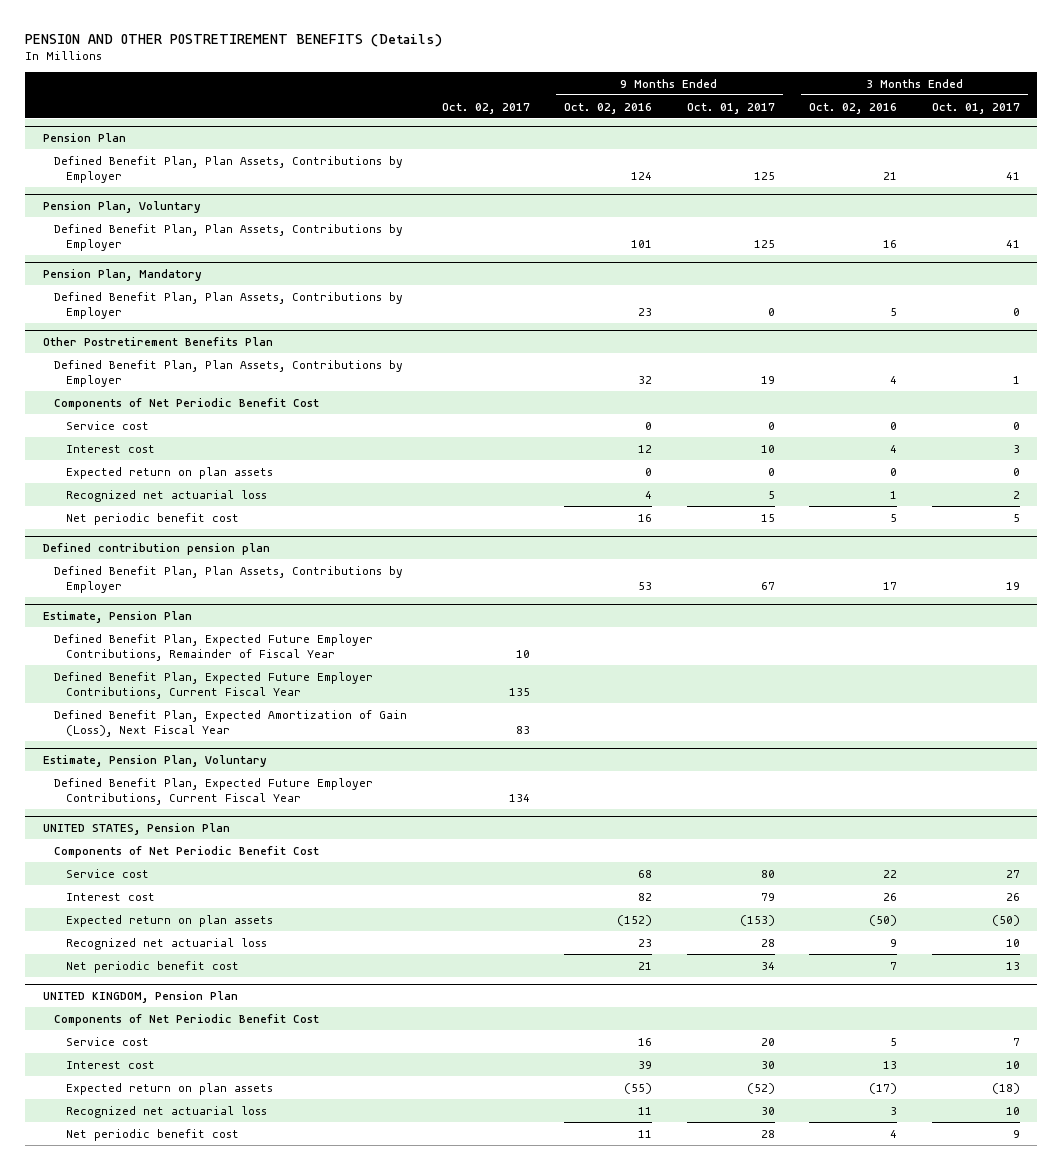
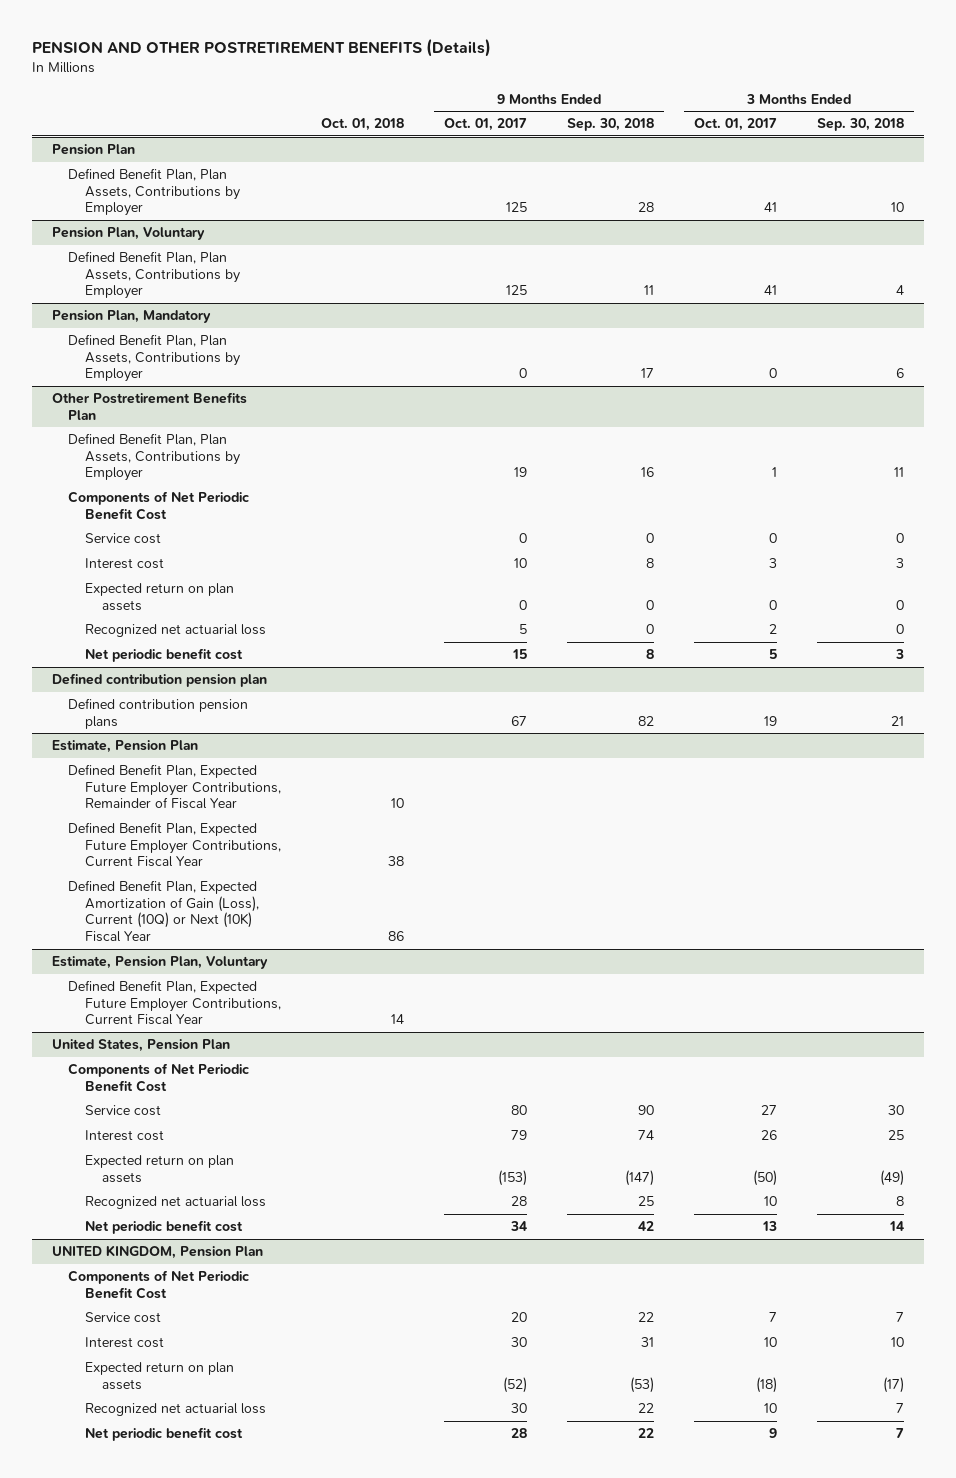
- | Oct. 02, 2017 | 9 Months Ended Oct. 02, 2016 | 9 Months Ended Oct. 01, 2017 | 3 Months Ended Oct. 02, 2016 | 3 Months Ended Oct. 01, 2017
+ | Oct. 01, 2018 | 9 Months Ended Oct. 01, 2017 | 9 Months Ended Sep. 30, 2018 | 3 Months Ended Oct. 01, 2017 | 3 Months Ended Sep. 30, 2018
@ Defined contribution pension plan
- Defined Benefit Plan, Plan Assets, Contributions by Employer | | 53 | 67 | 17 | 19
+ Defined contribution pension plans | | 67 | 82 | 19 | 21
@ Estimate, Pension Plan
- Defined Benefit Plan, Expected Amortization of Gain (Loss), Next Fiscal Year | 83 | | | |
+ Defined Benefit Plan, Expected Amortization of Gain (Loss), Current (10Q) or Next (10K) Fiscal Year | 86 | | | |
- UNITED STATES, Pension Plan
+ United States, Pension Plan

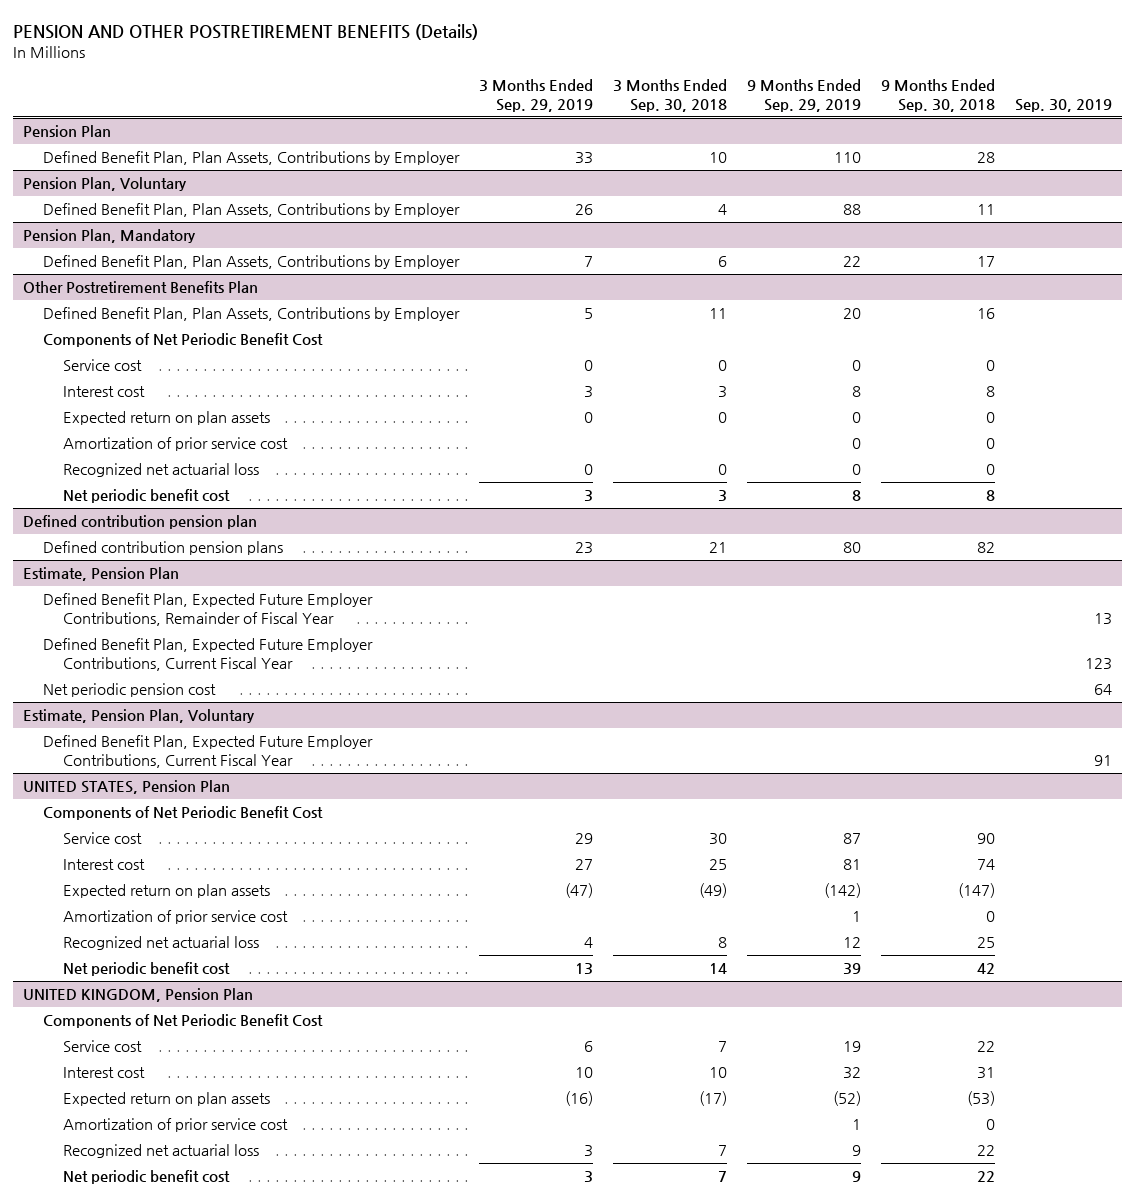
- | Oct. 01, 2018 | 9 Months Ended Oct. 01, 2017 | 9 Months Ended Sep. 30, 2018 | 3 Months Ended Oct. 01, 2017 | 3 Months Ended Sep. 30, 2018
+ | 3 Months Ended Sep. 29, 2019 | 3 Months Ended Sep. 30, 2018 | 9 Months Ended Sep. 29, 2019 | 9 Months Ended Sep. 30, 2018 | Sep. 30, 2019
@ Other Postretirement Benefits Plan
+ Amortization of prior service cost | | | 0 | 0 |
@ Estimate, Pension Plan
- Defined Benefit Plan, Expected Amortization of Gain (Loss), Current (10Q) or Next (10K) Fiscal Year | 86 | | | |
+ Net periodic pension cost | | | | | 64
- United States, Pension Plan
+ UNITED STATES, Pension Plan
+ Amortization of prior service cost | | | 1 | 0 |
@ UNITED KINGDOM, Pension Plan
+ Amortization of prior service cost | | | 1 | 0 |

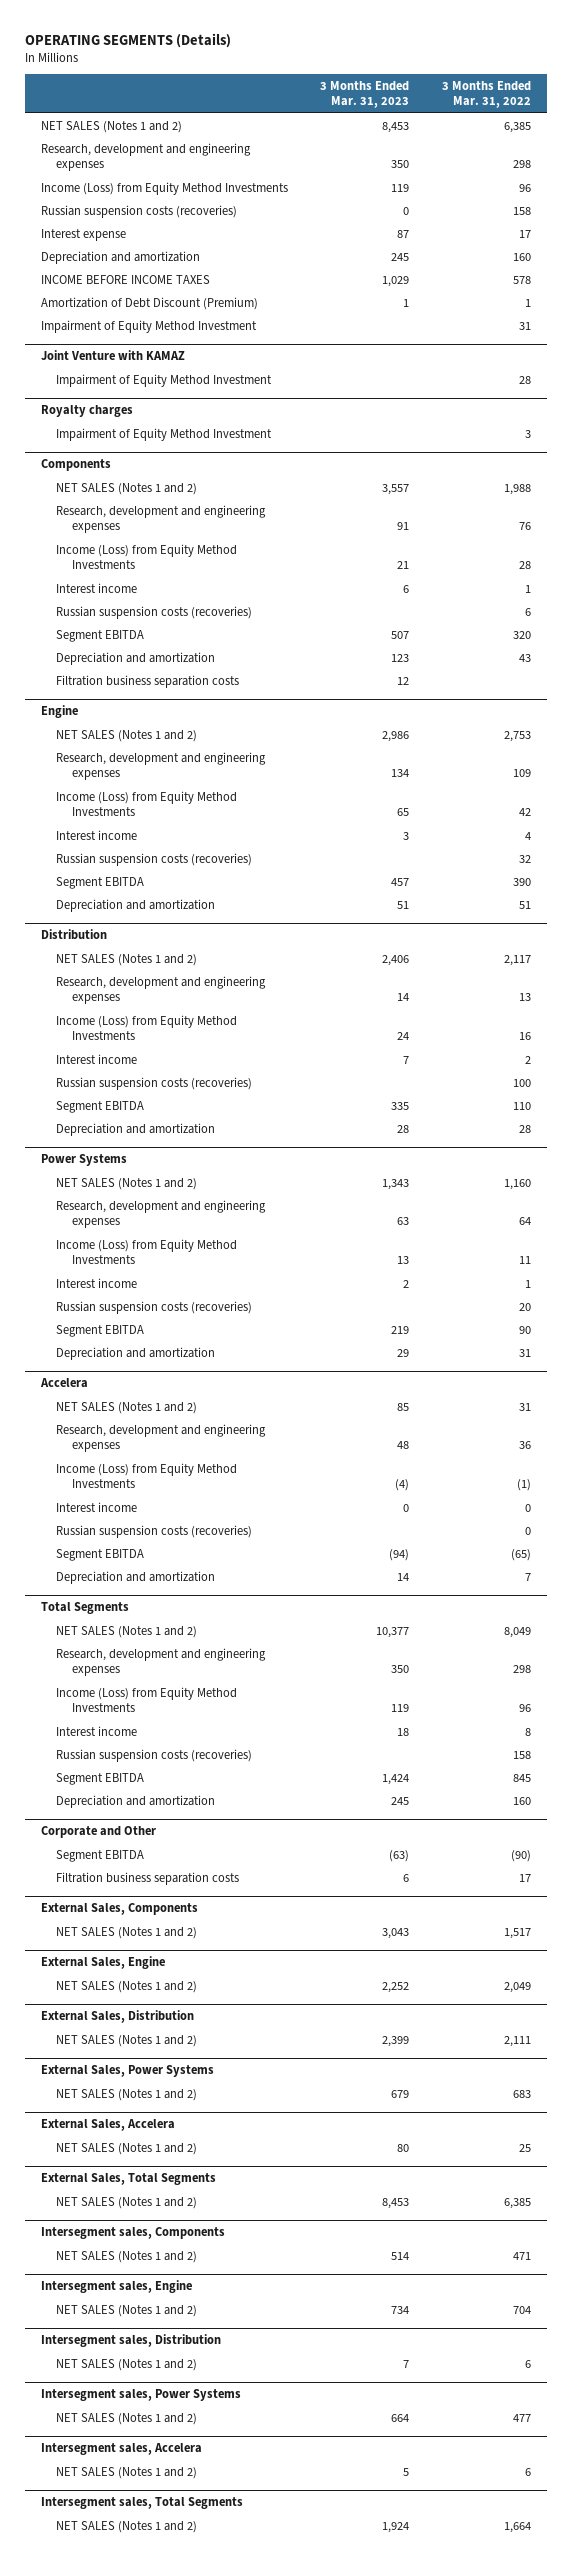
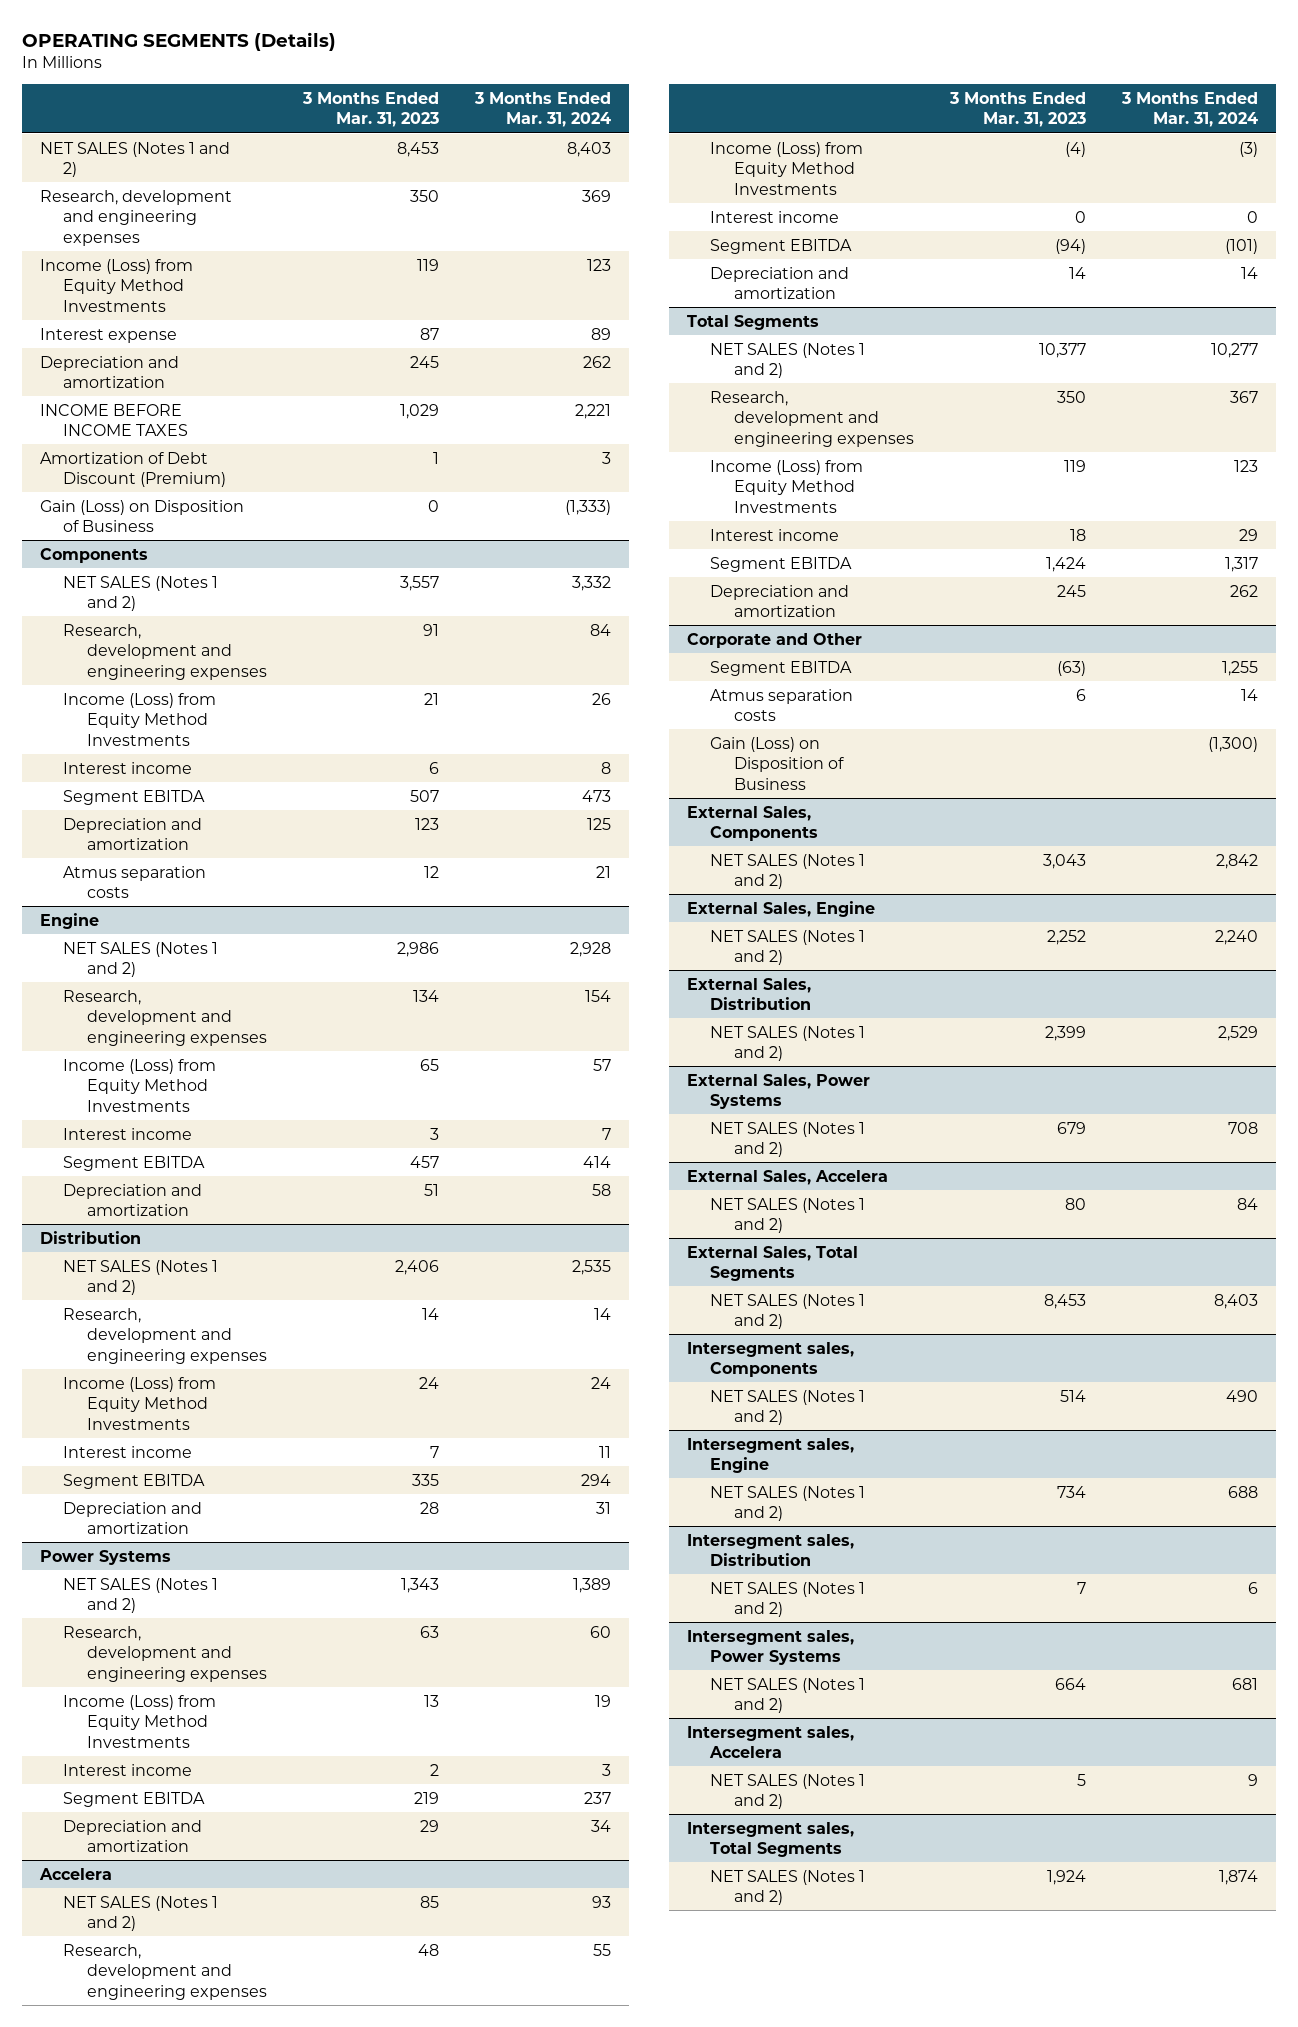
- | 3 Months Ended Mar. 31, 2023 | 3 Months Ended Mar. 31, 2022
+ | 3 Months Ended Mar. 31, 2023 | 3 Months Ended Mar. 31, 2024
- Russian suspension costs (recoveries) | 0 | 158
- Impairment of Equity Method Investment | | 31
- Joint Venture with KAMAZ
- Impairment of Equity Method Investment | | 28
- Royalty charges
- Impairment of Equity Method Investment | | 3
+ Gain (Loss) on Disposition of Business | 0 | (1,333)
@ Components
- Russian suspension costs (recoveries) | | 6
- Filtration business separation costs | 12 |
+ Atmus separation costs | 12 | 21
@ Engine
- Russian suspension costs (recoveries) | | 32
@ Distribution
- Russian suspension costs (recoveries) | | 100
@ Power Systems
- Russian suspension costs (recoveries) | | 20
@ Accelera
- Russian suspension costs (recoveries) | | 0
@ Total Segments
- Russian suspension costs (recoveries) | | 158
@ Corporate and Other
- Filtration business separation costs | 6 | 17
+ Atmus separation costs | 6 | 14
+ Gain (Loss) on Disposition of Business | | (1,300)

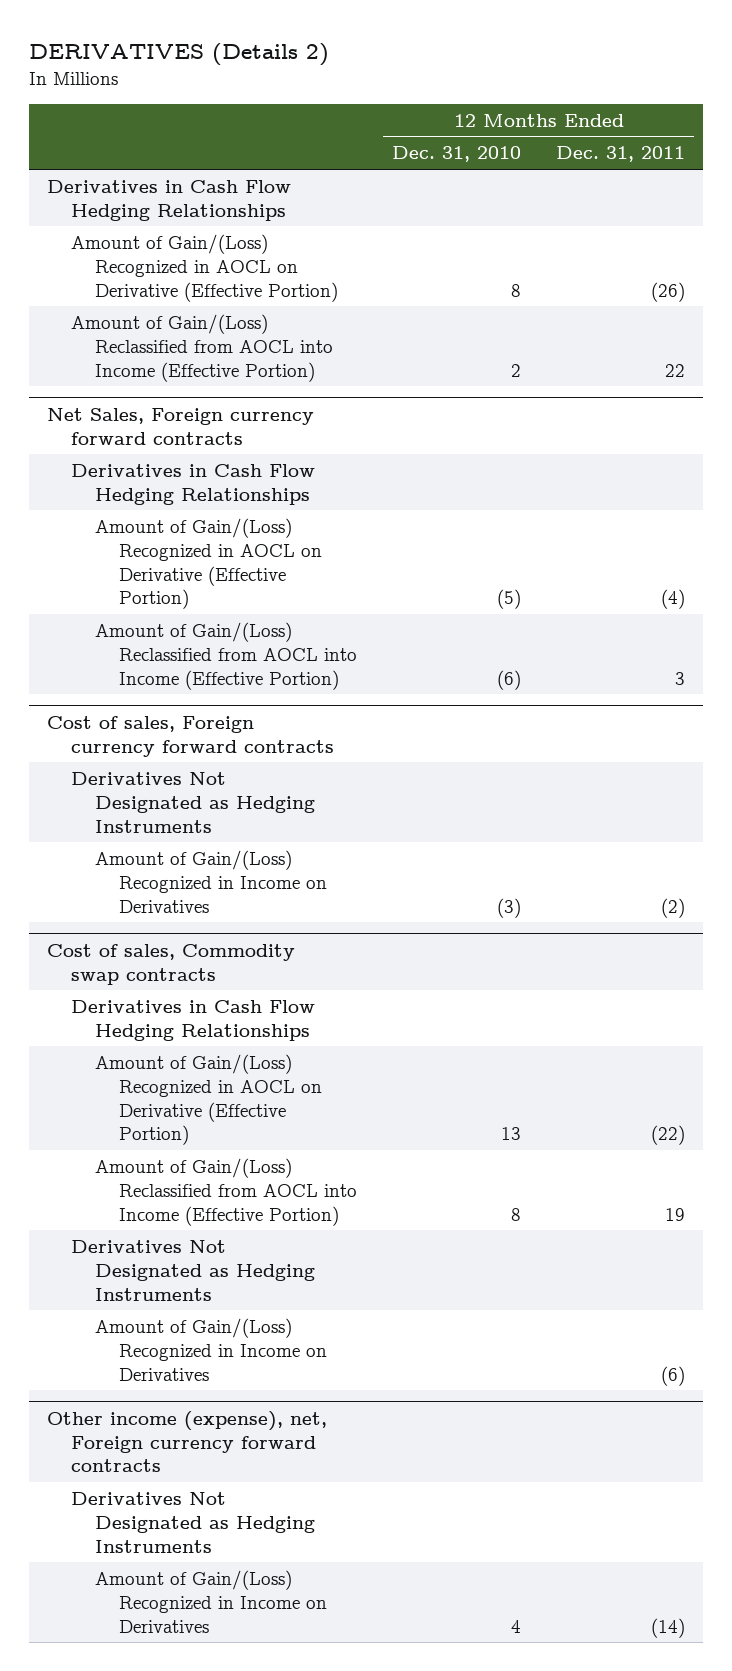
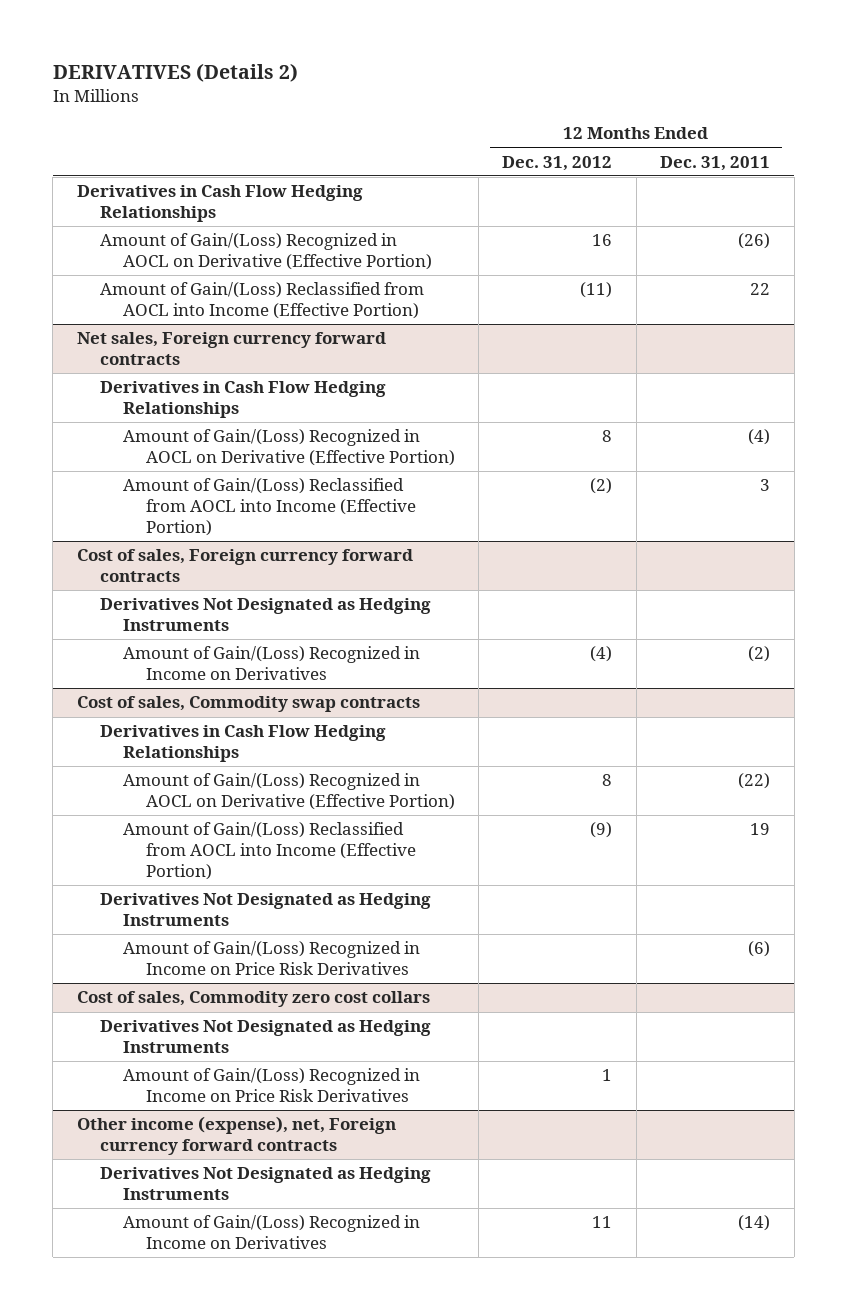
- | 12 Months Ended Dec. 31, 2010 | 12 Months Ended Dec. 31, 2011
+ | 12 Months Ended Dec. 31, 2012 | 12 Months Ended Dec. 31, 2011
- Net Sales, Foreign currency forward contracts
+ Net sales, Foreign currency forward contracts
@ Cost of sales, Commodity swap contracts
- Amount of Gain/(Loss) Recognized in Income on Derivatives | | (6)
+ Amount of Gain/(Loss) Recognized in Income on Price Risk Derivatives | | (6)
+ Cost of sales, Commodity zero cost collars
+ Derivatives Not Designated as Hedging Instruments
+ Amount of Gain/(Loss) Recognized in Income on Price Risk Derivatives | 1 |

